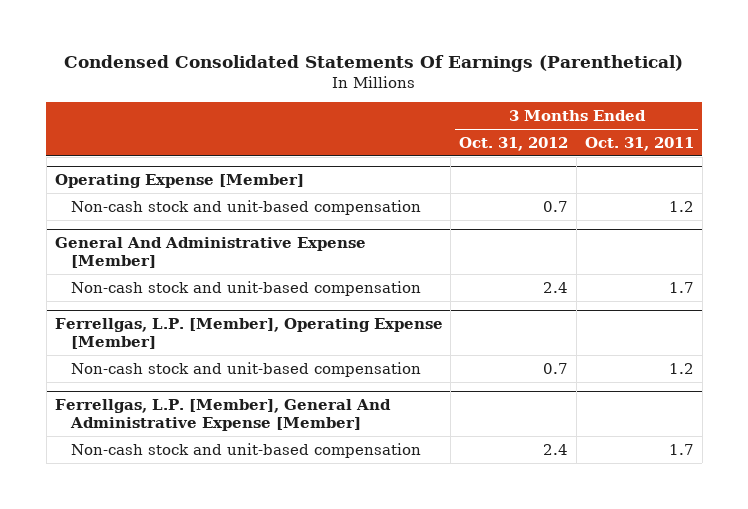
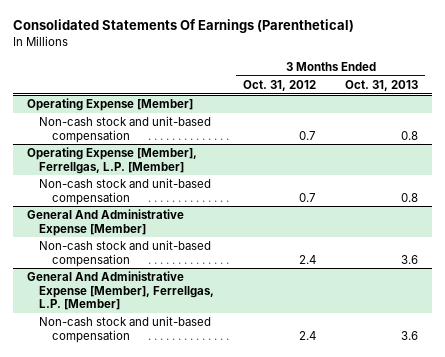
- Condensed Consolidated Statements Of Earnings (Parenthetical)
+ Consolidated Statements Of Earnings (Parenthetical)
- | 3 Months Ended Oct. 31, 2012 | 3 Months Ended Oct. 31, 2011
+ | 3 Months Ended Oct. 31, 2012 | 3 Months Ended Oct. 31, 2013
+ Operating Expense [Member], Ferrellgas, L.P. [Member]
+ Non-cash stock and unit-based compensation | 0.7 | 0.8
- Ferrellgas, L.P. [Member], Operating Expense [Member]
- Non-cash stock and unit-based compensation | 0.7 | 1.2
- Ferrellgas, L.P. [Member], General And Administrative Expense [Member]
+ General And Administrative Expense [Member], Ferrellgas, L.P. [Member]

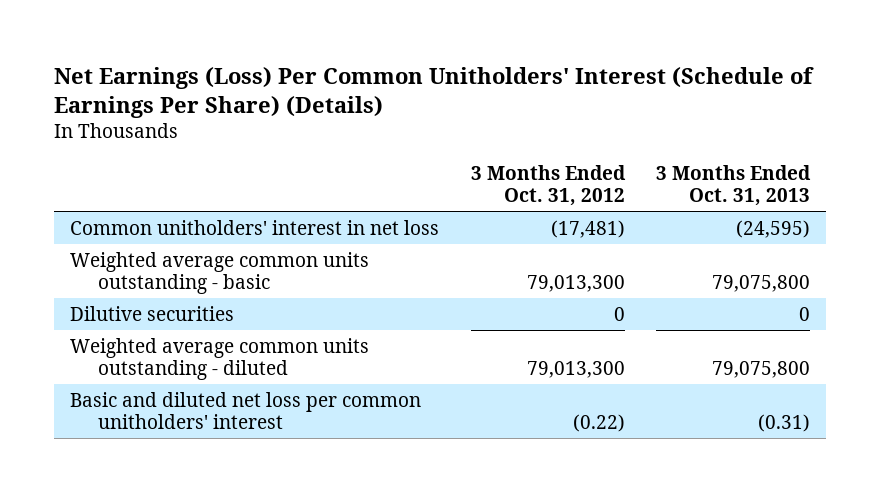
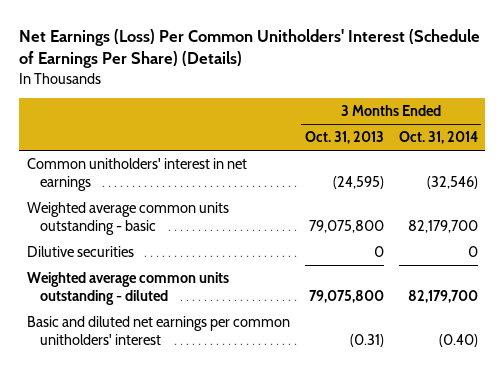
- | 3 Months Ended Oct. 31, 2012 | 3 Months Ended Oct. 31, 2013
+ | 3 Months Ended Oct. 31, 2013 | 3 Months Ended Oct. 31, 2014
- Common unitholders' interest in net loss | (17,481) | (24,595)
+ Common unitholders' interest in net earnings | (24,595) | (32,546)
- Basic and diluted net loss per common unitholders' interest | (0.22) | (0.31)
+ Basic and diluted net earnings per common unitholders' interest | (0.31) | (0.40)

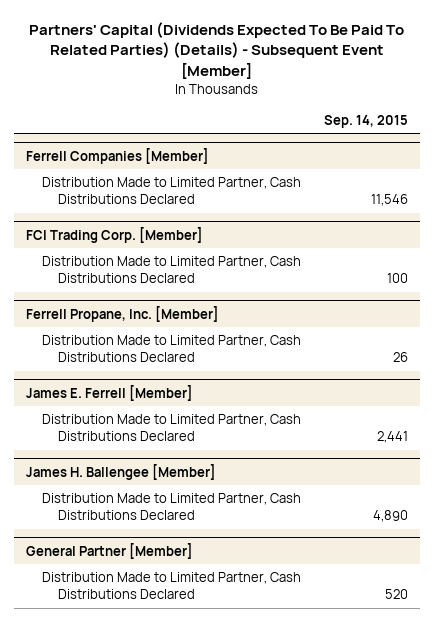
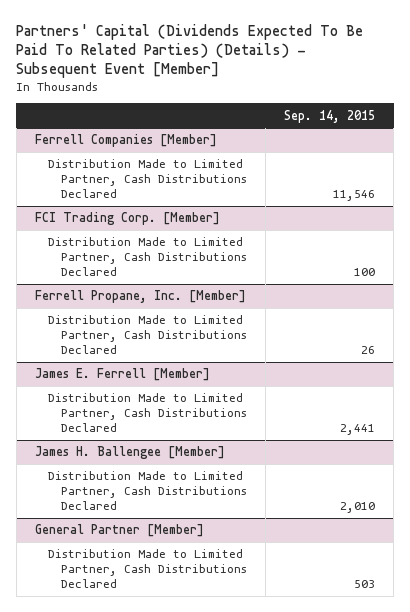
@ James H. Ballengee [Member]
- Distribution Made to Limited Partner, Cash Distributions Declared | 4,890
+ Distribution Made to Limited Partner, Cash Distributions Declared | 2,010
@ General Partner [Member]
- Distribution Made to Limited Partner, Cash Distributions Declared | 520
+ Distribution Made to Limited Partner, Cash Distributions Declared | 503

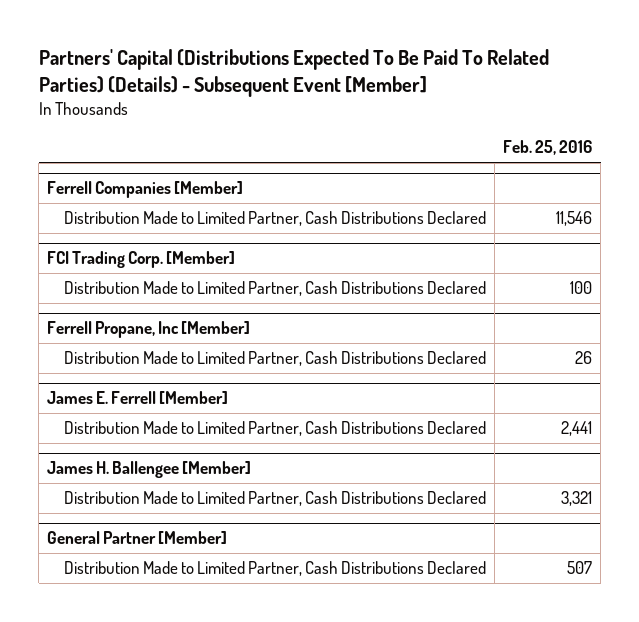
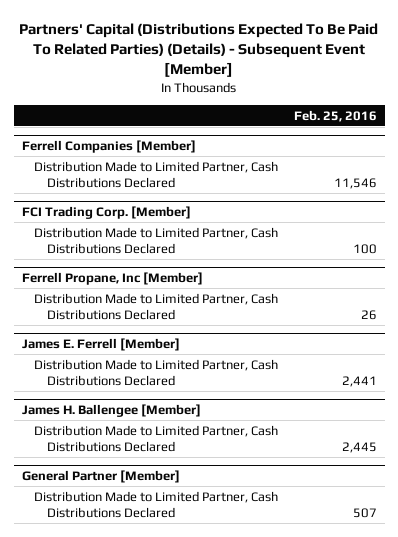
@ James H. Ballengee [Member]
- Distribution Made to Limited Partner, Cash Distributions Declared | 3,321
+ Distribution Made to Limited Partner, Cash Distributions Declared | 2,445

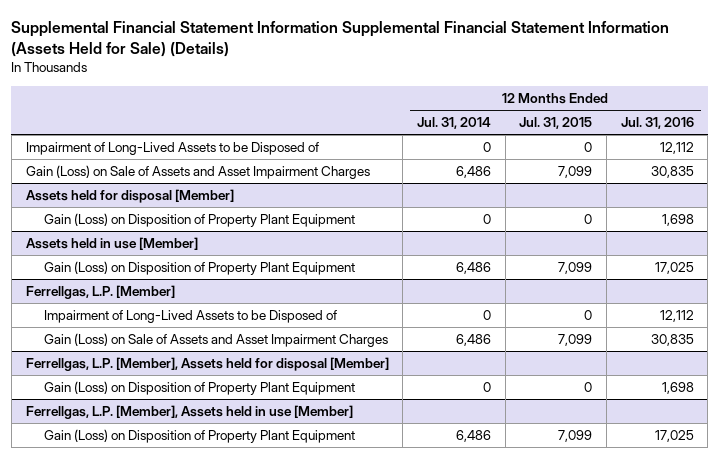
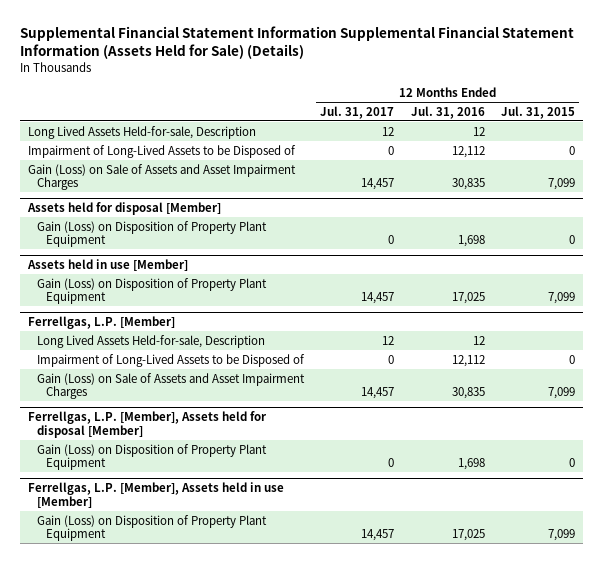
- | 12 Months Ended Jul. 31, 2014 | 12 Months Ended Jul. 31, 2015 | 12 Months Ended Jul. 31, 2016
+ | 12 Months Ended Jul. 31, 2017 | 12 Months Ended Jul. 31, 2016 | 12 Months Ended Jul. 31, 2015
+ Long Lived Assets Held-for-sale, Description | 12 | 12 |
@ Ferrellgas, L.P. [Member]
+ Long Lived Assets Held-for-sale, Description | 12 | 12 |

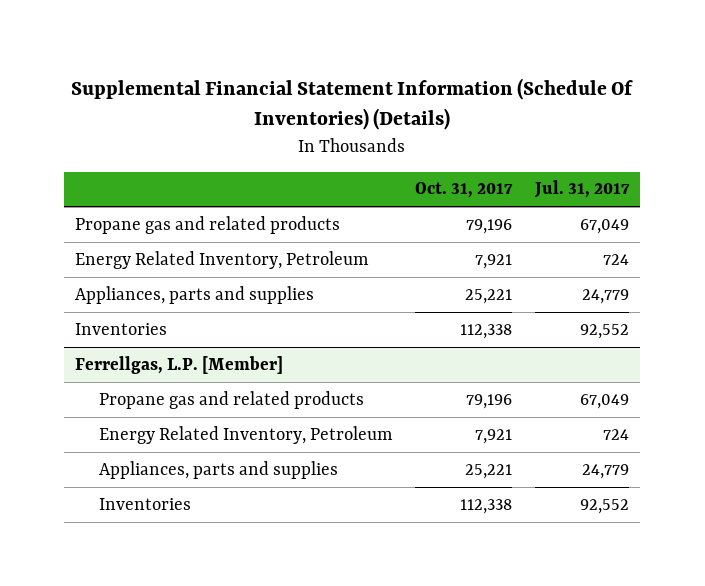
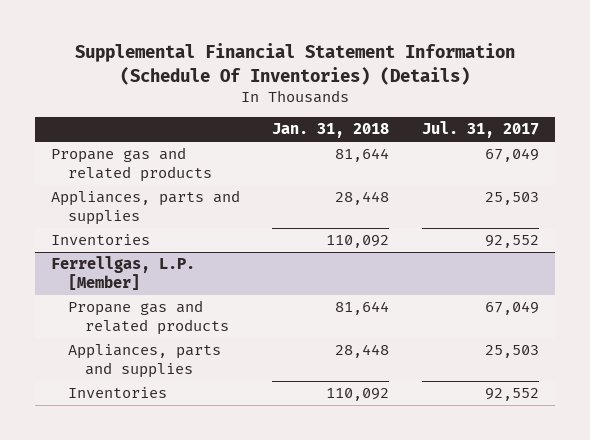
- | Oct. 31, 2017 | Jul. 31, 2017
+ | Jan. 31, 2018 | Jul. 31, 2017
- Energy Related Inventory, Petroleum | 7,921 | 724
- Appliances, parts and supplies | 25,221 | 24,779
+ Appliances, parts and supplies | 28,448 | 25,503
@ Ferrellgas, L.P. [Member]
- Energy Related Inventory, Petroleum | 7,921 | 724
- Appliances, parts and supplies | 25,221 | 24,779
+ Appliances, parts and supplies | 28,448 | 25,503

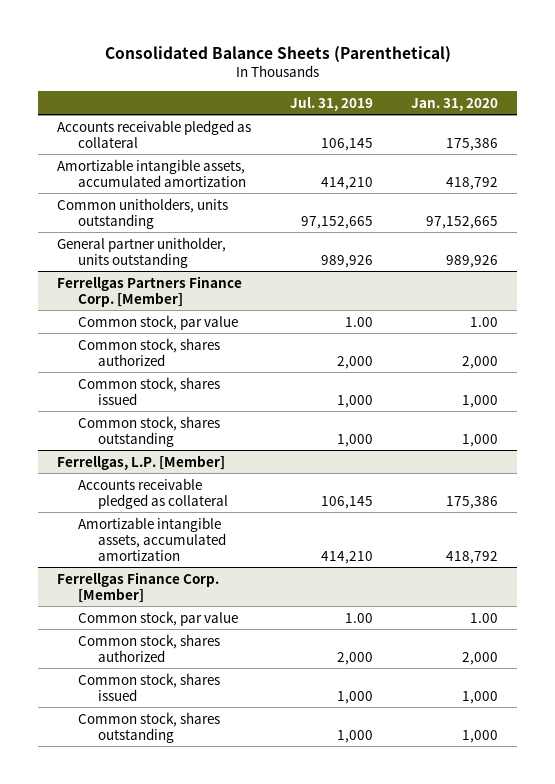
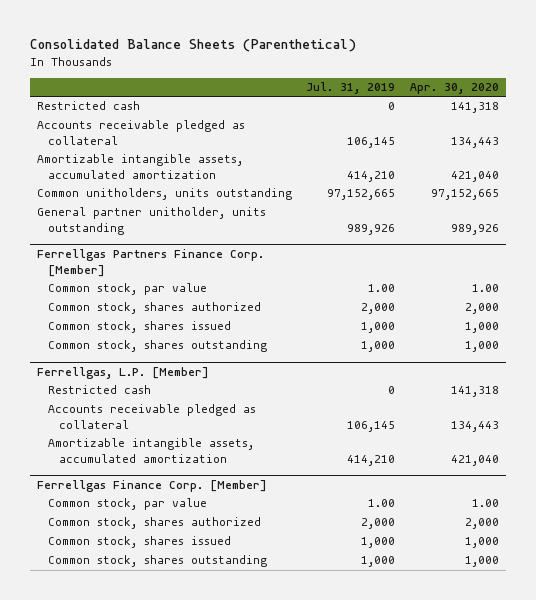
- | Jul. 31, 2019 | Jan. 31, 2020
+ | Jul. 31, 2019 | Apr. 30, 2020
+ Restricted cash | 0 | 141,318
@ Ferrellgas, L.P. [Member]
+ Restricted cash | 0 | 141,318

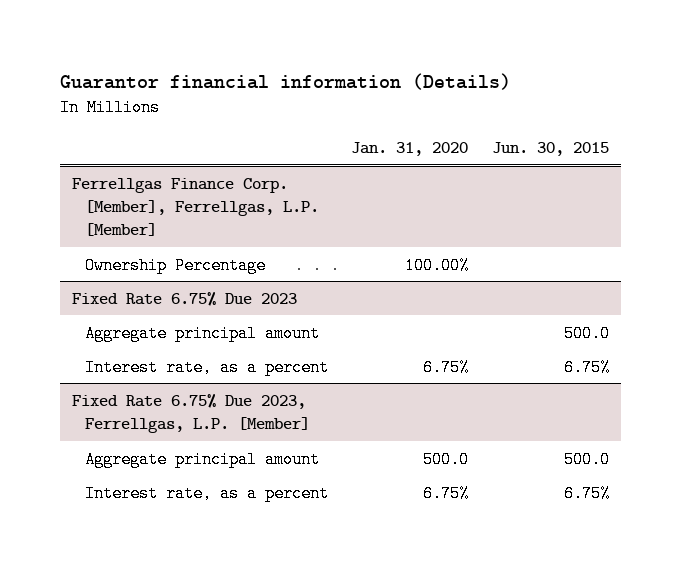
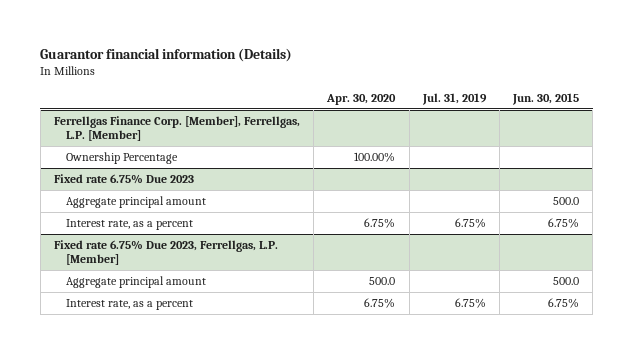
- | Jan. 31, 2020 | Jun. 30, 2015
+ | Apr. 30, 2020 | Jul. 31, 2019 | Jun. 30, 2015
- Fixed Rate 6.75% Due 2023
+ Fixed rate 6.75% Due 2023
- Fixed Rate 6.75% Due 2023, Ferrellgas, L.P. [Member]
+ Fixed rate 6.75% Due 2023, Ferrellgas, L.P. [Member]

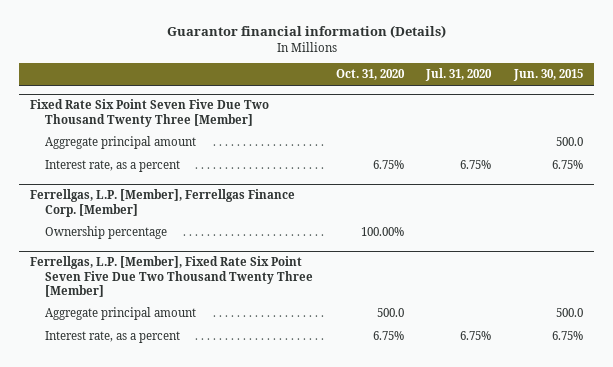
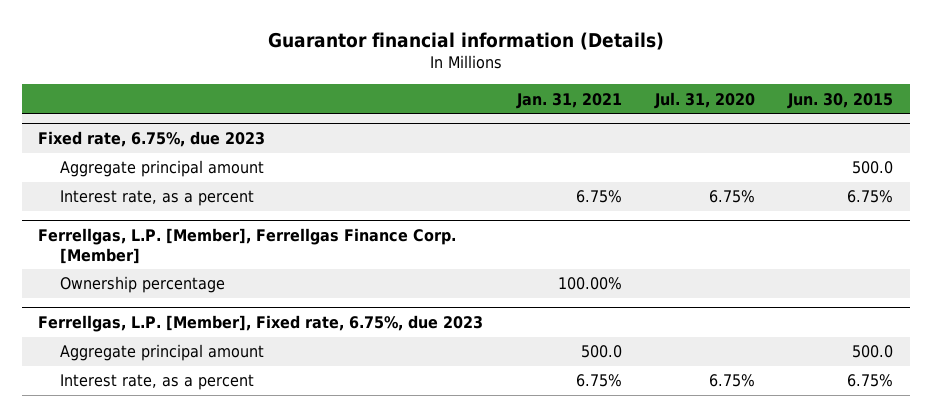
- | Oct. 31, 2020 | Jul. 31, 2020 | Jun. 30, 2015
+ | Jan. 31, 2021 | Jul. 31, 2020 | Jun. 30, 2015
- Fixed Rate Six Point Seven Five Due Two Thousand Twenty Three [Member]
+ Fixed rate, 6.75%, due 2023
- Ferrellgas, L.P. [Member], Fixed Rate Six Point Seven Five Due Two Thousand Twenty Three [Member]
+ Ferrellgas, L.P. [Member], Fixed rate, 6.75%, due 2023

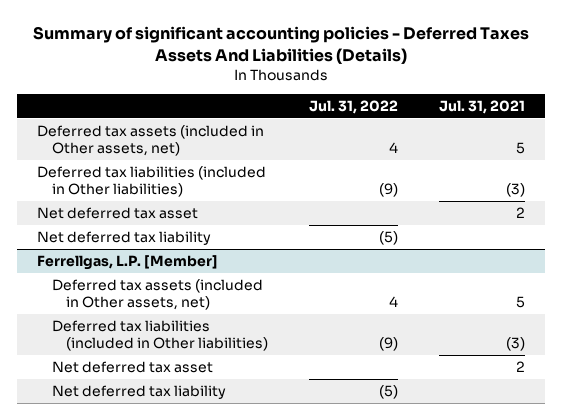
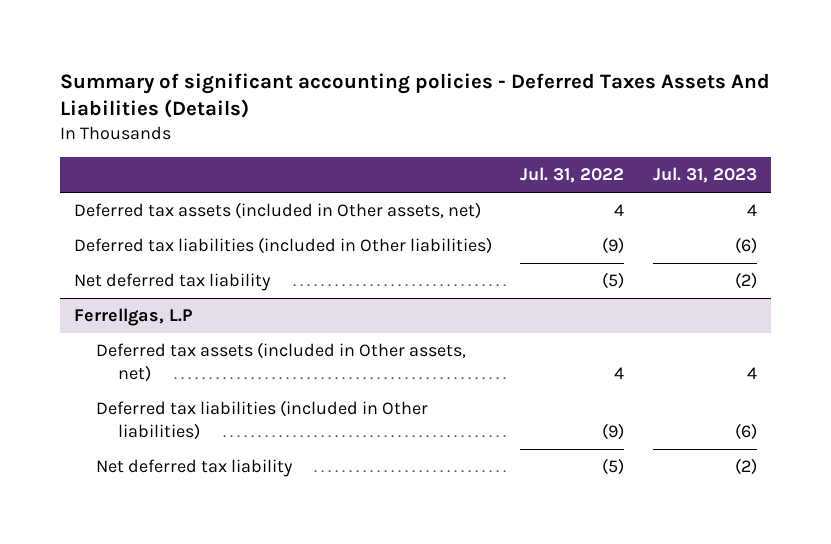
- | Jul. 31, 2022 | Jul. 31, 2021
+ | Jul. 31, 2022 | Jul. 31, 2023
- Net deferred tax asset | | 2
- Ferrellgas, L.P. [Member]
+ Ferrellgas, L.P
- Net deferred tax asset | | 2

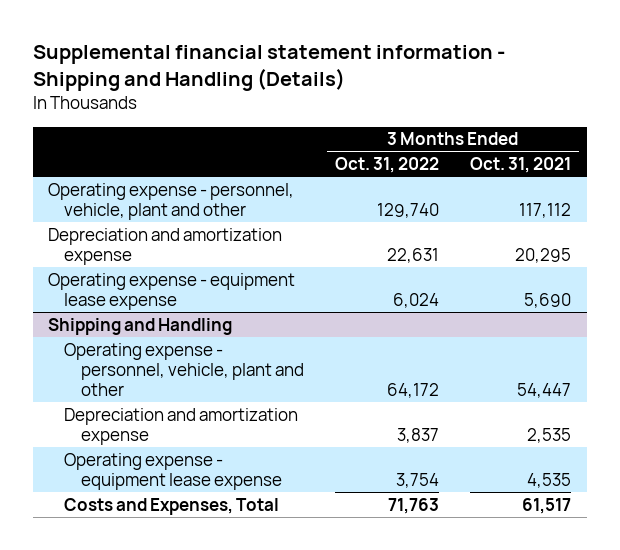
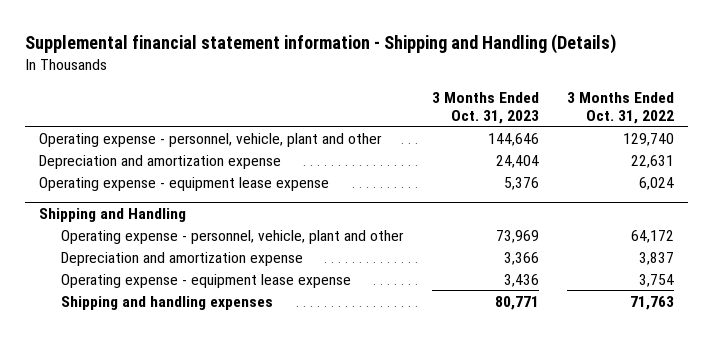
- | 3 Months Ended Oct. 31, 2022 | 3 Months Ended Oct. 31, 2021
+ | 3 Months Ended Oct. 31, 2023 | 3 Months Ended Oct. 31, 2022
@ Shipping and Handling
- Costs and Expenses, Total | 71,763 | 61,517
+ Shipping and handling expenses | 80,771 | 71,763

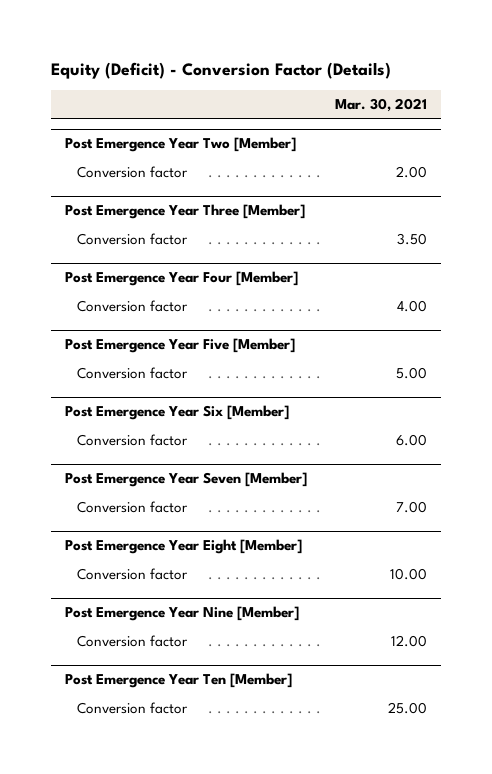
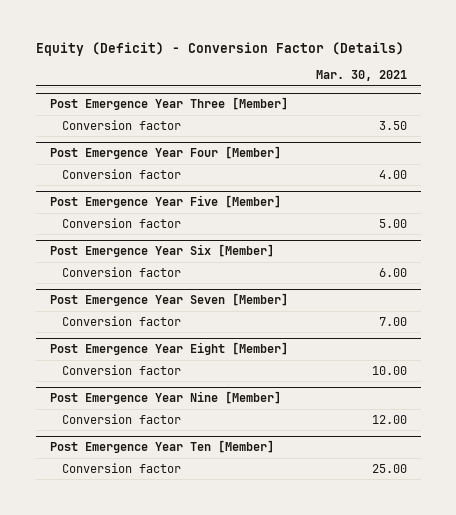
- Post Emergence Year Two [Member]
- Conversion factor | 2.00

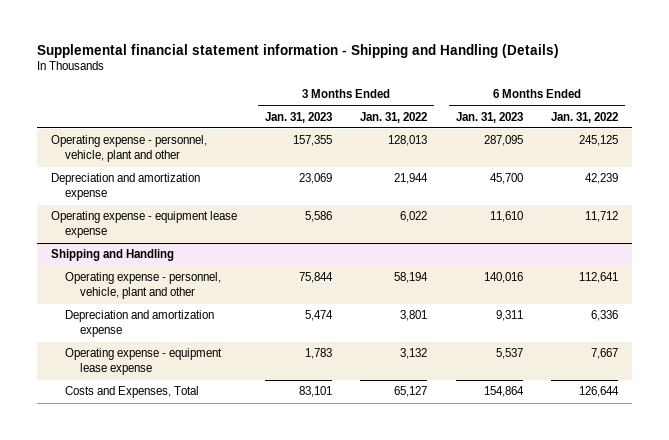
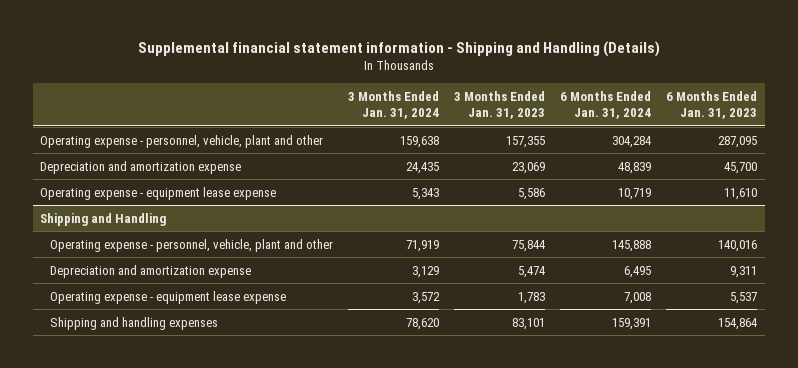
- | 3 Months Ended Jan. 31, 2023 | 3 Months Ended Jan. 31, 2022 | 6 Months Ended Jan. 31, 2023 | 6 Months Ended Jan. 31, 2022
+ | 3 Months Ended Jan. 31, 2024 | 3 Months Ended Jan. 31, 2023 | 6 Months Ended Jan. 31, 2024 | 6 Months Ended Jan. 31, 2023
@ Shipping and Handling
- Costs and Expenses, Total | 83,101 | 65,127 | 154,864 | 126,644
+ Shipping and handling expenses | 78,620 | 83,101 | 159,391 | 154,864

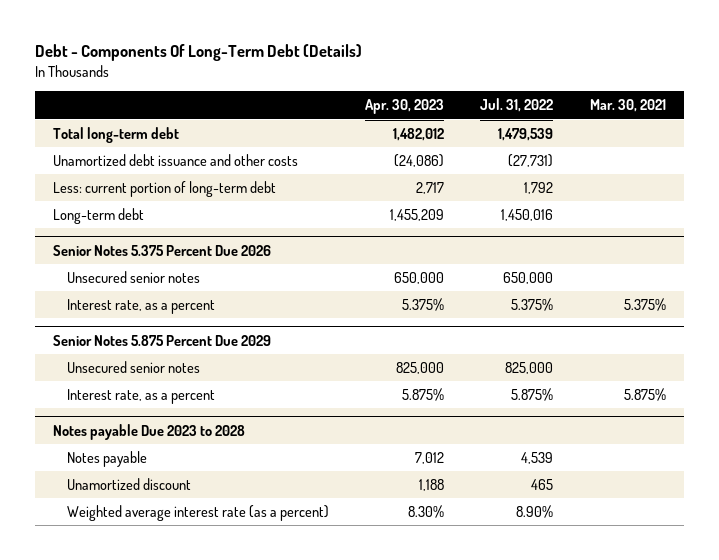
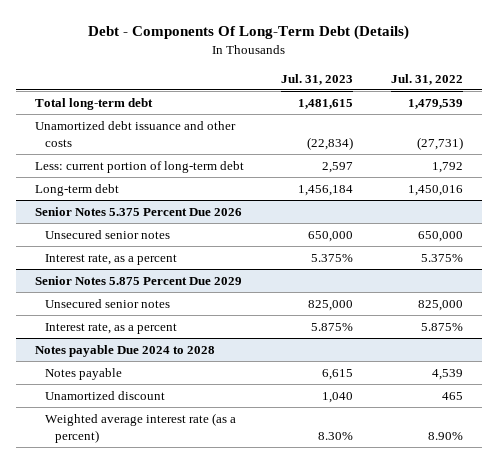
- | Apr. 30, 2023 | Jul. 31, 2022 | Mar. 30, 2021
+ | Jul. 31, 2023 | Jul. 31, 2022
- Notes payable Due 2023 to 2028
+ Notes payable Due 2024 to 2028

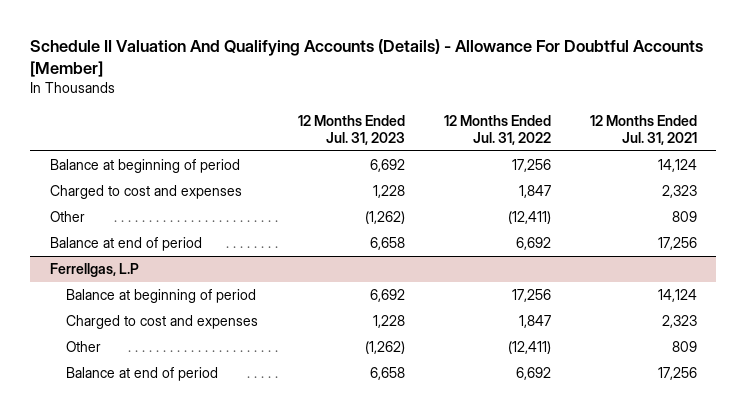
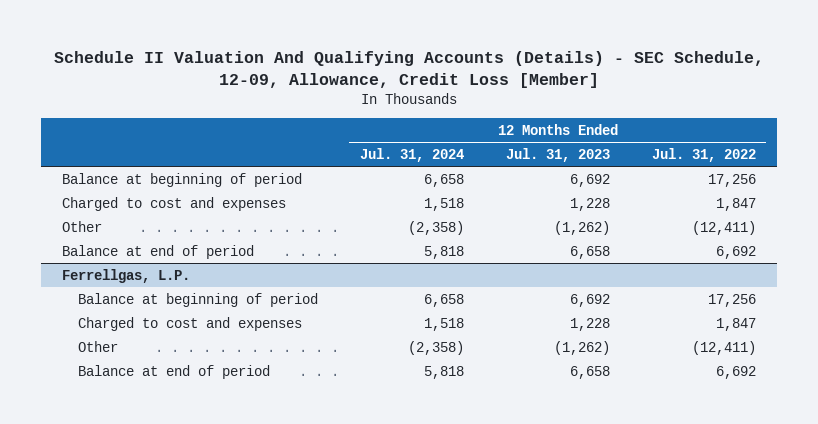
- Schedule II Valuation And Qualifying Accounts (Details) - Allowance For Doubtful Accounts [Member]
+ Schedule II Valuation And Qualifying Accounts (Details) - SEC Schedule, 12-09, Allowance, Credit Loss [Member]
- | 12 Months Ended Jul. 31, 2023 | 12 Months Ended Jul. 31, 2022 | 12 Months Ended Jul. 31, 2021
+ | 12 Months Ended Jul. 31, 2024 | 12 Months Ended Jul. 31, 2023 | 12 Months Ended Jul. 31, 2022
- Ferrellgas, L.P
+ Ferrellgas, L.P.

